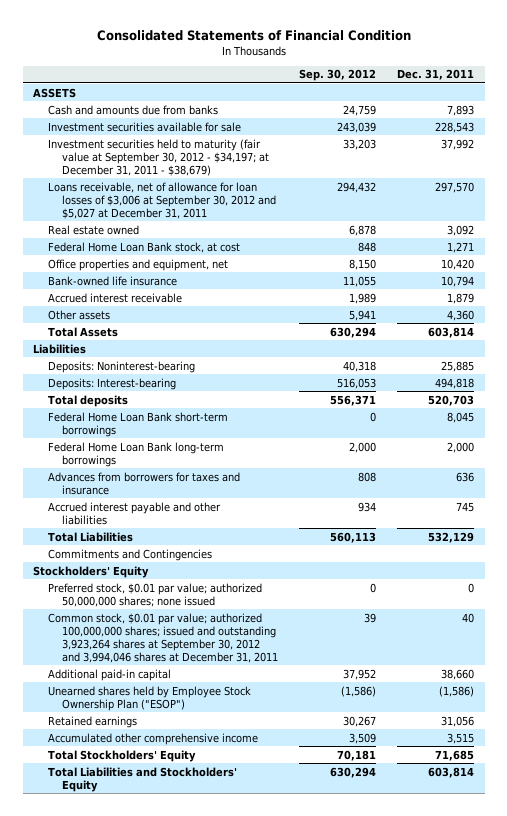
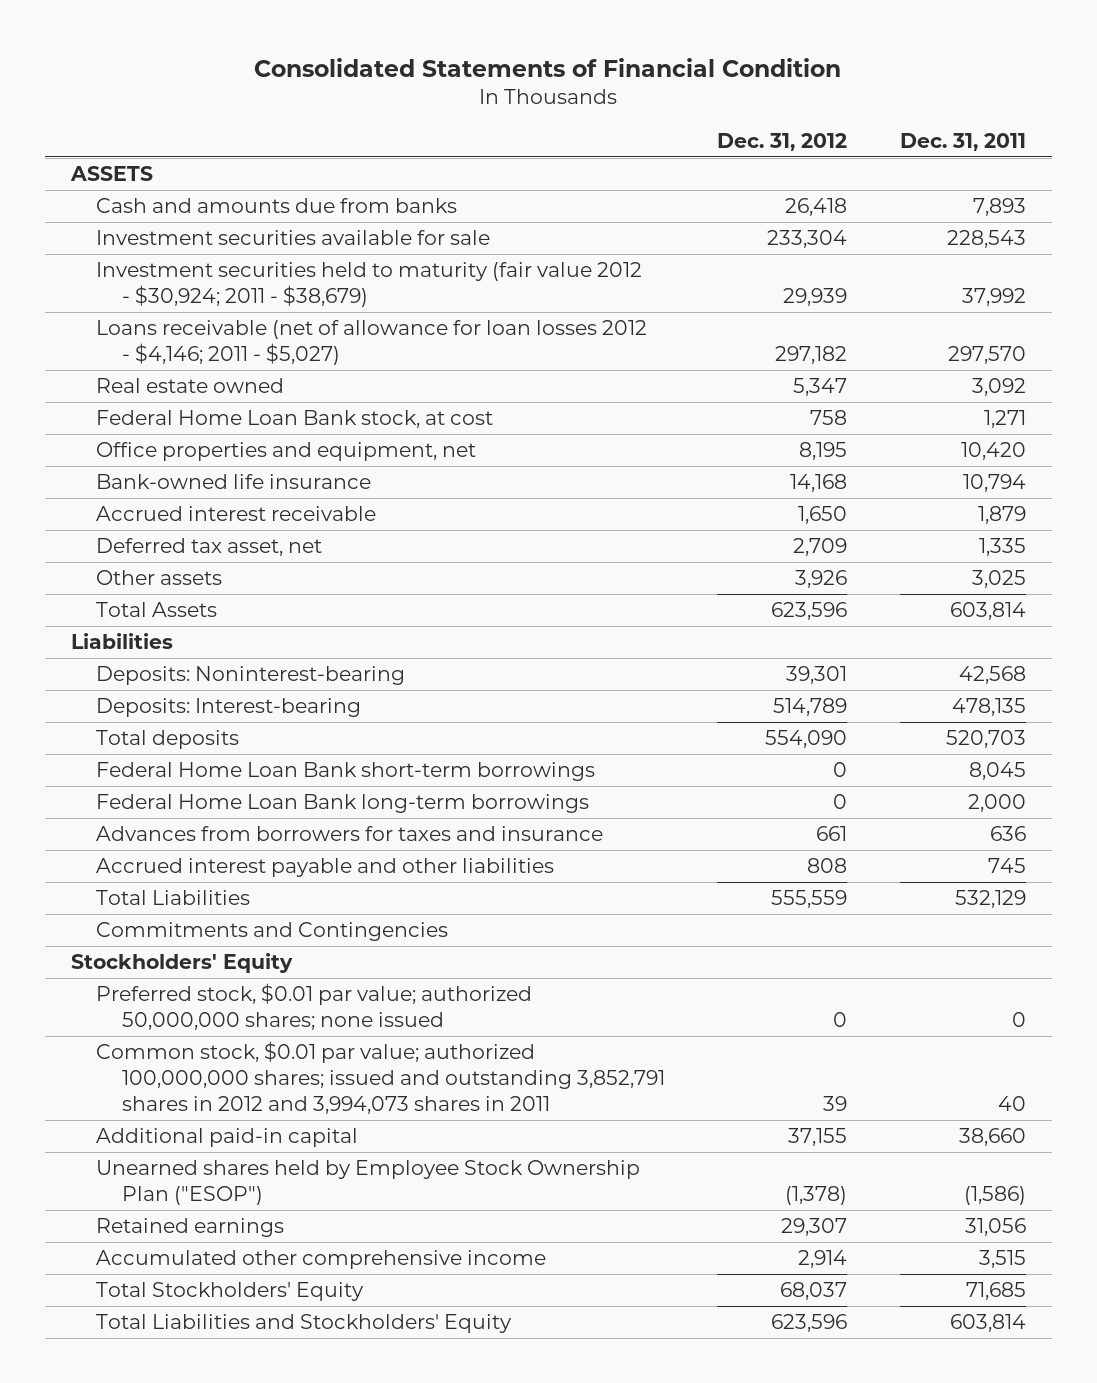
- | Sep. 30, 2012 | Dec. 31, 2011
+ | Dec. 31, 2012 | Dec. 31, 2011
- Investment securities held to maturity (fair value at September 30, 2012 - $34,197; at December 31, 2011 - $38,679) | 33,203 | 37,992
- Loans receivable, net of allowance for loan losses of $3,006 at September 30, 2012 and $5,027 at December 31, 2011 | 294,432 | 297,570
+ Investment securities held to maturity (fair value 2012 - $30,924; 2011 - $38,679) | 29,939 | 37,992
+ Loans receivable (net of allowance for loan losses 2012 - $4,146; 2011 - $5,027) | 297,182 | 297,570
- Other assets | 5,941 | 4,360
+ Deferred tax asset, net | 2,709 | 1,335
+ Other assets | 3,926 | 3,025
- Deposits: Noninterest-bearing | 40,318 | 25,885
- Deposits: Interest-bearing | 516,053 | 494,818
+ Deposits: Noninterest-bearing | 39,301 | 42,568
+ Deposits: Interest-bearing | 514,789 | 478,135
- Common stock, $0.01 par value; authorized 100,000,000 shares; issued and outstanding 3,923,264 shares at September 30, 2012 and 3,994,046 shares at December 31, 2011 | 39 | 40
+ Common stock, $0.01 par value; authorized 100,000,000 shares; issued and outstanding 3,852,791 shares in 2012 and 3,994,073 shares in 2011 | 39 | 40

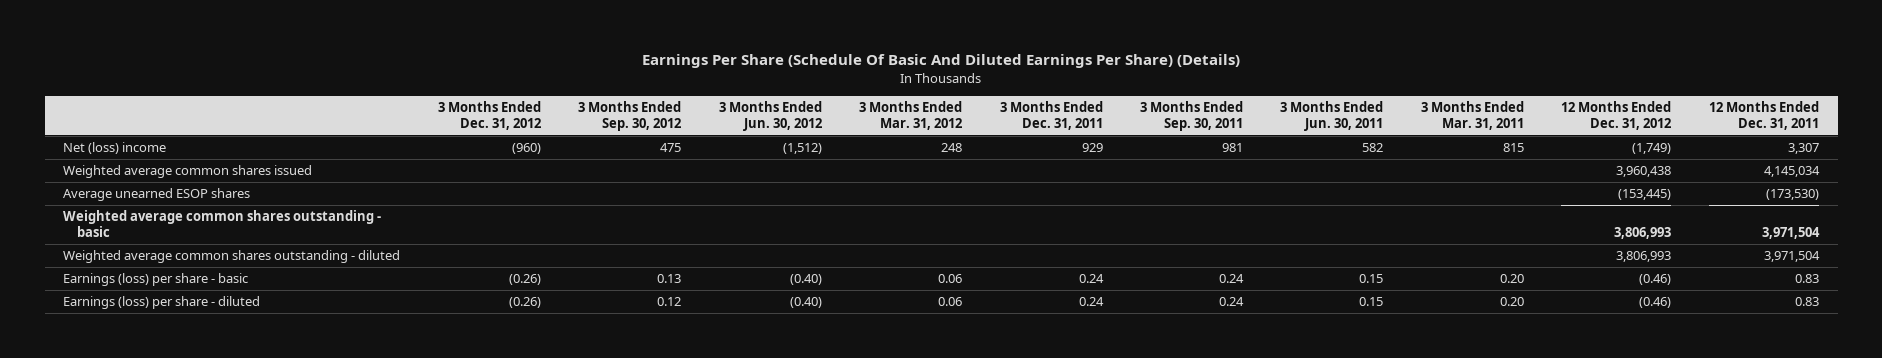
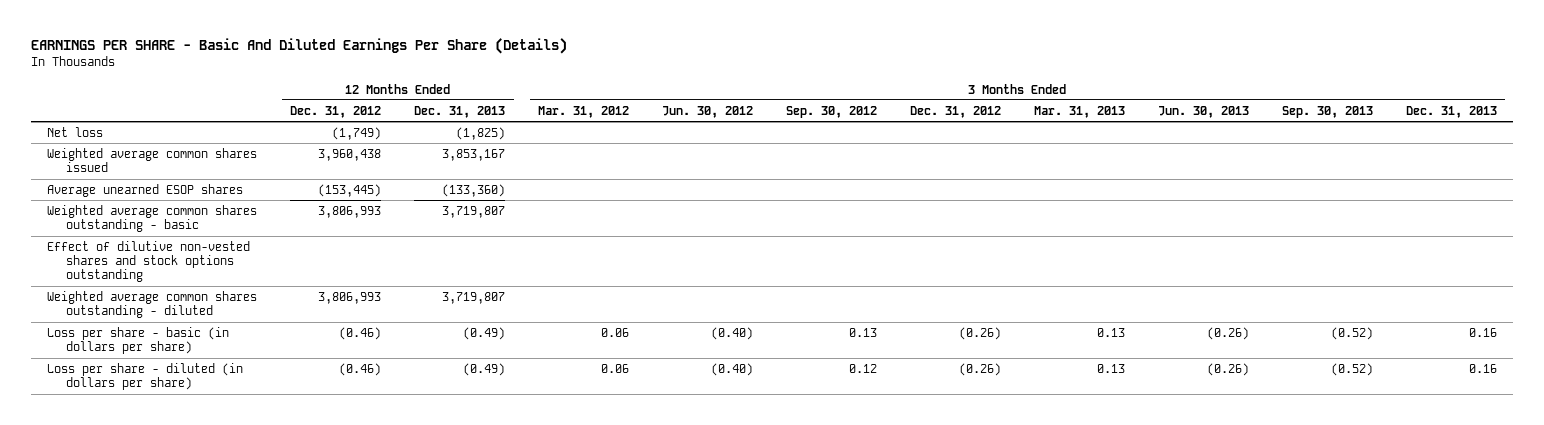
- Earnings Per Share (Schedule Of Basic And Diluted Earnings Per Share) (Details)
+ EARNINGS PER SHARE - Basic And Diluted Earnings Per Share (Details)
- | 3 Months Ended Dec. 31, 2012 | 3 Months Ended Sep. 30, 2012 | 3 Months Ended Jun. 30, 2012 | 3 Months Ended Mar. 31, 2012 | 3 Months Ended Dec. 31, 2011 | 3 Months Ended Sep. 30, 2011 | 3 Months Ended Jun. 30, 2011 | 3 Months Ended Mar. 31, 2011 | 12 Months Ended Dec. 31, 2012 | 12 Months Ended Dec. 31, 2011
+ | 12 Months Ended Dec. 31, 2012 | 12 Months Ended Dec. 31, 2013 | 3 Months Ended Mar. 31, 2012 | 3 Months Ended Jun. 30, 2012 | 3 Months Ended Sep. 30, 2012 | 3 Months Ended Dec. 31, 2012 | 3 Months Ended Mar. 31, 2013 | 3 Months Ended Jun. 30, 2013 | 3 Months Ended Sep. 30, 2013 | 3 Months Ended Dec. 31, 2013
- Net (loss) income | (960) | 475 | (1,512) | 248 | 929 | 981 | 582 | 815 | (1,749) | 3,307
+ Net loss | (1,749) | (1,825) | | | | | | | |
+ Effect of dilutive non-vested shares and stock options outstanding
- Earnings (loss) per share - basic | (0.26) | 0.13 | (0.40) | 0.06 | 0.24 | 0.24 | 0.15 | 0.20 | (0.46) | 0.83
- Earnings (loss) per share - diluted | (0.26) | 0.12 | (0.40) | 0.06 | 0.24 | 0.24 | 0.15 | 0.20 | (0.46) | 0.83
+ Loss per share - basic (in dollars per share) | (0.46) | (0.49) | 0.06 | (0.40) | 0.13 | (0.26) | 0.13 | (0.26) | (0.52) | 0.16
+ Loss per share - diluted (in dollars per share) | (0.46) | (0.49) | 0.06 | (0.40) | 0.12 | (0.26) | 0.13 | (0.26) | (0.52) | 0.16

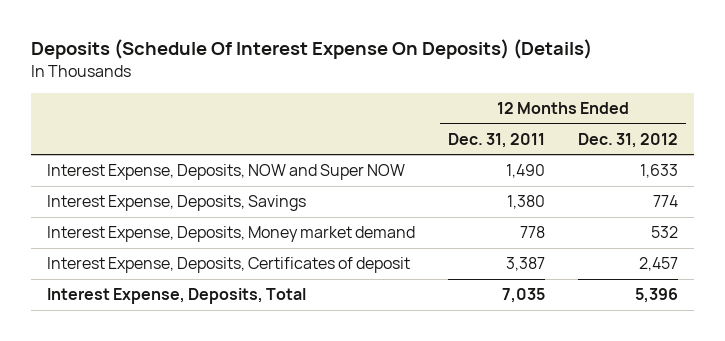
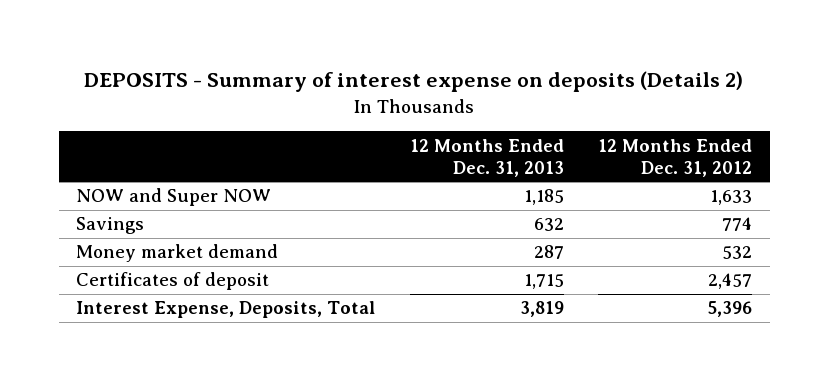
- Deposits (Schedule Of Interest Expense On Deposits) (Details)
+ DEPOSITS - Summary of interest expense on deposits (Details 2)
- | 12 Months Ended Dec. 31, 2011 | 12 Months Ended Dec. 31, 2012
+ | 12 Months Ended Dec. 31, 2013 | 12 Months Ended Dec. 31, 2012
- Interest Expense, Deposits, NOW and Super NOW | 1,490 | 1,633
- Interest Expense, Deposits, Savings | 1,380 | 774
- Interest Expense, Deposits, Money market demand | 778 | 532
- Interest Expense, Deposits, Certificates of deposit | 3,387 | 2,457
+ NOW and Super NOW | 1,185 | 1,633
+ Savings | 632 | 774
+ Money market demand | 287 | 532
+ Certificates of deposit | 1,715 | 2,457

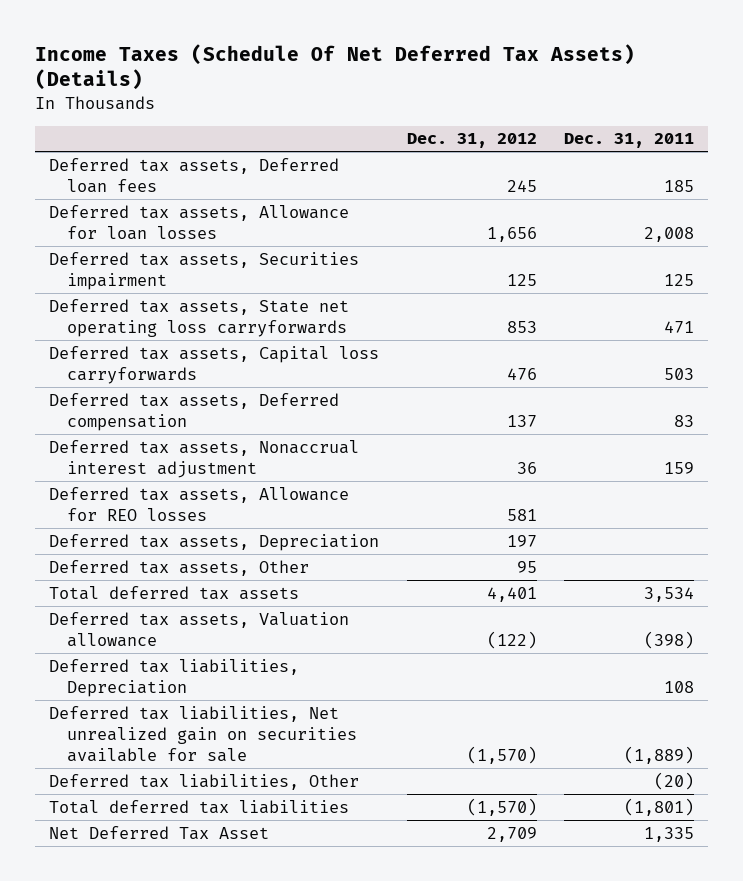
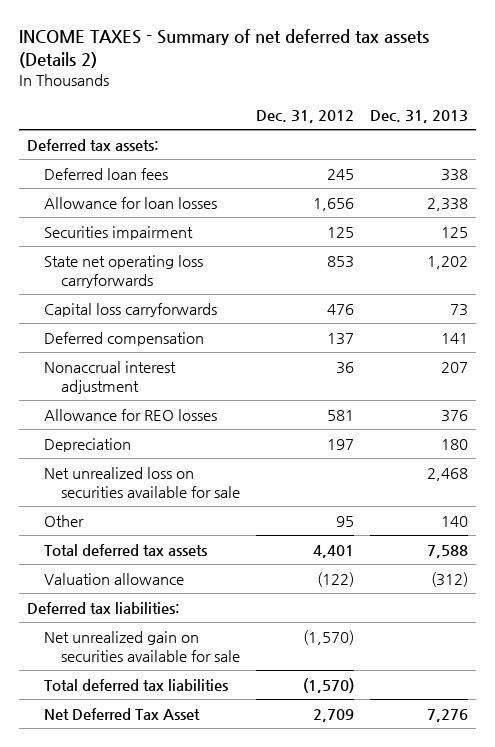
- Income Taxes (Schedule Of Net Deferred Tax Assets) (Details)
+ INCOME TAXES - Summary of net deferred tax assets (Details 2)
- | Dec. 31, 2012 | Dec. 31, 2011
+ | Dec. 31, 2012 | Dec. 31, 2013
- Deferred tax assets, Deferred loan fees | 245 | 185
- Deferred tax assets, Allowance for loan losses | 1,656 | 2,008
- Deferred tax assets, Securities impairment | 125 | 125
- Deferred tax assets, State net operating loss carryforwards | 853 | 471
- Deferred tax assets, Capital loss carryforwards | 476 | 503
- Deferred tax assets, Deferred compensation | 137 | 83
- Deferred tax assets, Nonaccrual interest adjustment | 36 | 159
- Deferred tax assets, Allowance for REO losses | 581 |
- Deferred tax assets, Depreciation | 197 |
- Deferred tax assets, Other | 95 |
+ Deferred tax assets:
+ Deferred loan fees | 245 | 338
+ Allowance for loan losses | 1,656 | 2,338
+ Securities impairment | 125 | 125
+ State net operating loss carryforwards | 853 | 1,202
+ Capital loss carryforwards | 476 | 73
+ Deferred compensation | 137 | 141
+ Nonaccrual interest adjustment | 36 | 207
+ Allowance for REO losses | 581 | 376
+ Depreciation | 197 | 180
+ Net unrealized loss on securities available for sale | | 2,468
+ Other | 95 | 140
- Deferred tax assets, Valuation allowance | (122) | (398)
- Deferred tax liabilities, Depreciation | | 108
- Deferred tax liabilities, Net unrealized gain on securities available for sale | (1,570) | (1,889)
- Deferred tax liabilities, Other | | (20)
+ Valuation allowance | (122) | (312)
+ Deferred tax liabilities:
+ Net unrealized gain on securities available for sale | (1,570) |

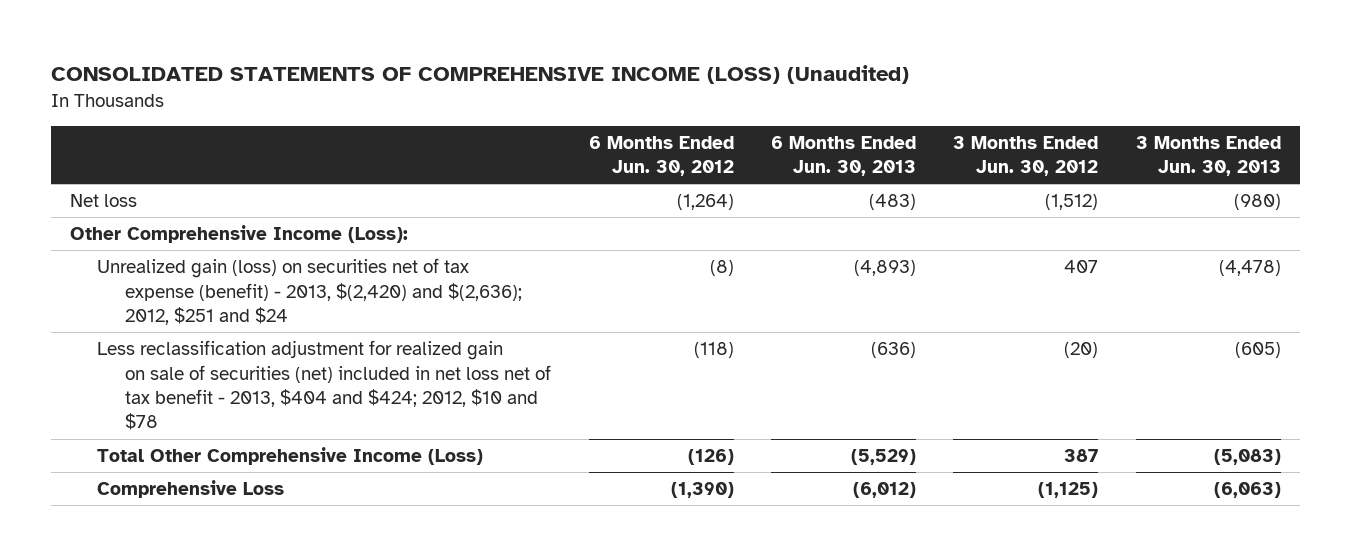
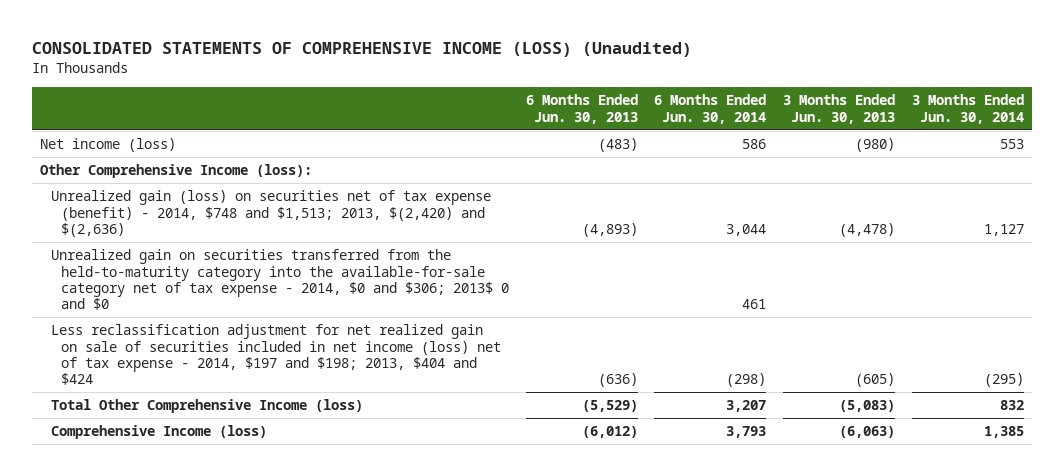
- | 6 Months Ended Jun. 30, 2012 | 6 Months Ended Jun. 30, 2013 | 3 Months Ended Jun. 30, 2012 | 3 Months Ended Jun. 30, 2013
+ | 6 Months Ended Jun. 30, 2013 | 6 Months Ended Jun. 30, 2014 | 3 Months Ended Jun. 30, 2013 | 3 Months Ended Jun. 30, 2014
- Net loss | (1,264) | (483) | (1,512) | (980)
- Other Comprehensive Income (Loss):
- Unrealized gain (loss) on securities net of tax expense (benefit) - 2013, $(2,420) and $(2,636); 2012, $251 and $24 | (8) | (4,893) | 407 | (4,478)
- Less reclassification adjustment for realized gain on sale of securities (net) included in net loss net of tax benefit - 2013, $404 and $424; 2012, $10 and $78 | (118) | (636) | (20) | (605)
- Total Other Comprehensive Income (Loss) | (126) | (5,529) | 387 | (5,083)
- Comprehensive Loss | (1,390) | (6,012) | (1,125) | (6,063)
+ Net income (loss) | (483) | 586 | (980) | 553
+ Other Comprehensive Income (loss):
+ Unrealized gain (loss) on securities net of tax expense (benefit) - 2014, $748 and $1,513; 2013, $(2,420) and $(2,636) | (4,893) | 3,044 | (4,478) | 1,127
+ Unrealized gain on securities transferred from the held-to-maturity category into the available-for-sale category net of tax expense - 2014, $0 and $306; 2013$ 0 and $0 | | 461 | |
+ Less reclassification adjustment for net realized gain on sale of securities included in net income (loss) net of tax expense - 2014, $197 and $198; 2013, $404 and $424 | (636) | (298) | (605) | (295)
+ Total Other Comprehensive Income (loss) | (5,529) | 3,207 | (5,083) | 832
+ Comprehensive Income (loss) | (6,012) | 3,793 | (6,063) | 1,385

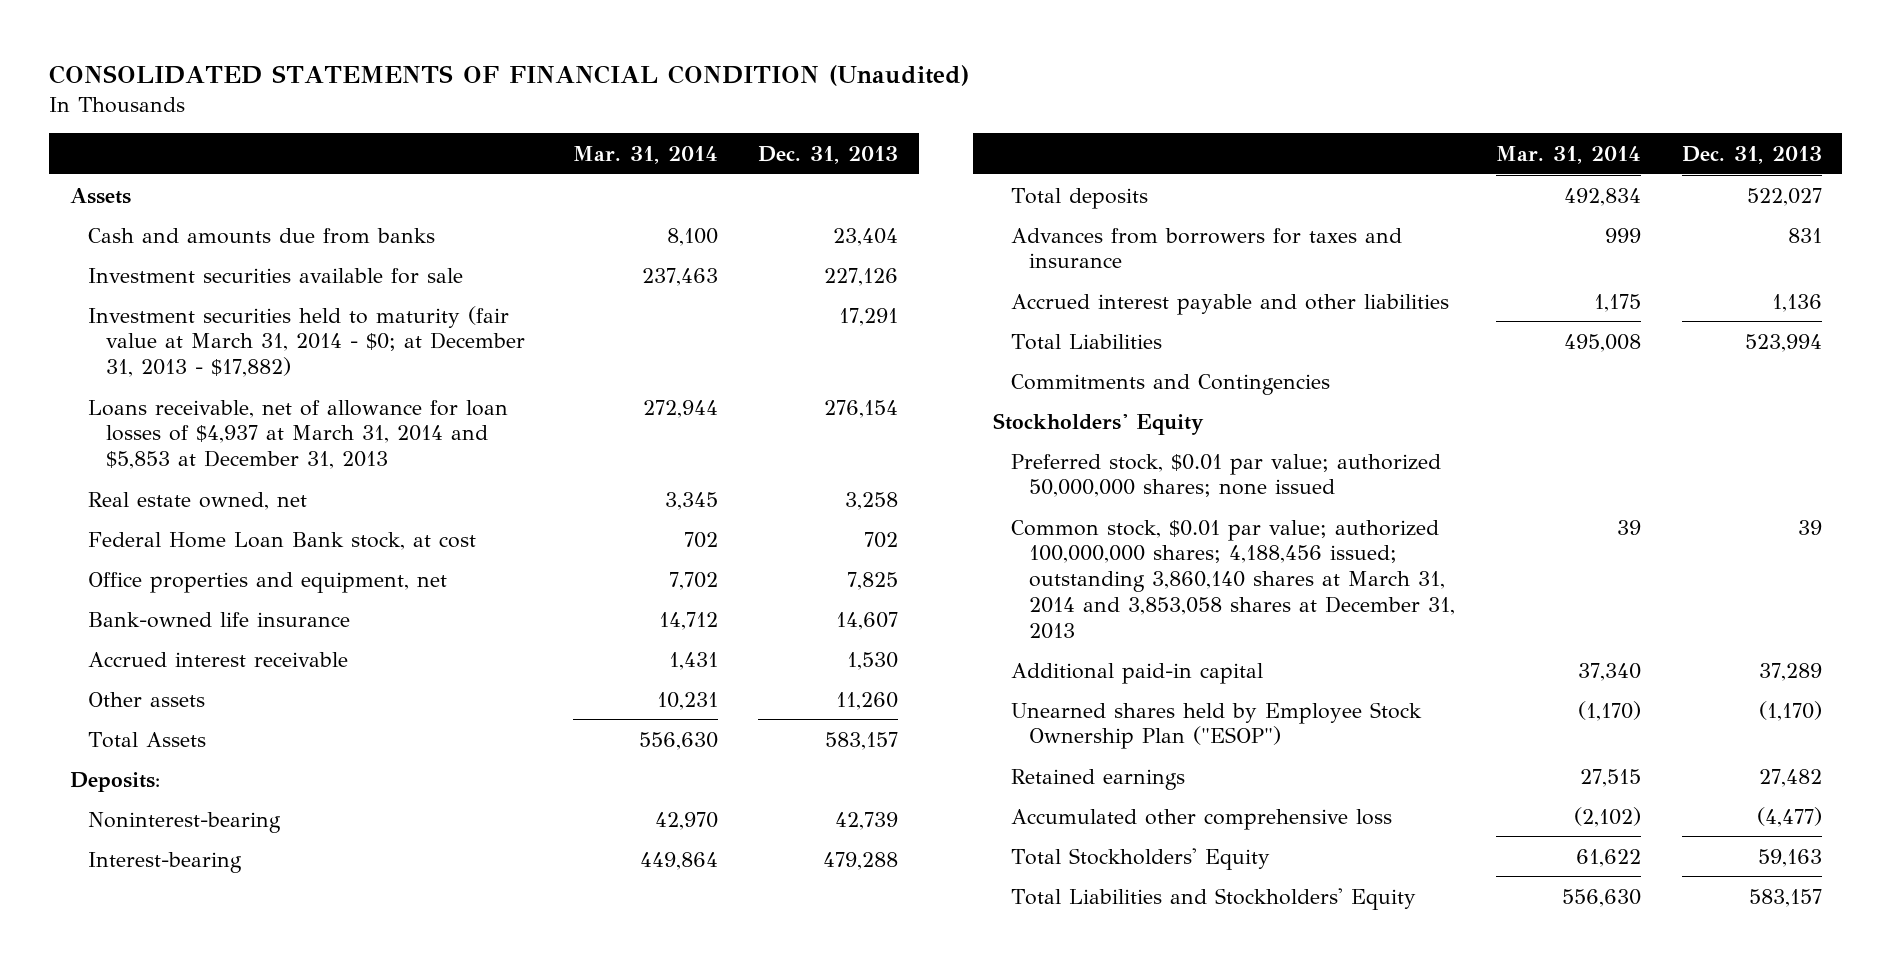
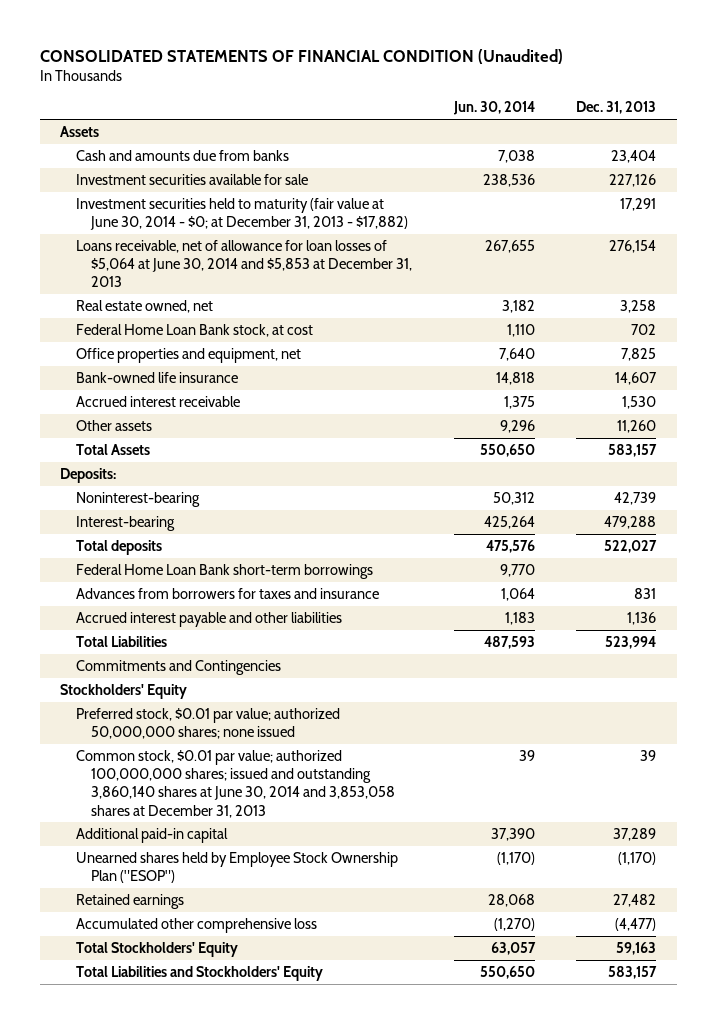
- | Mar. 31, 2014 | Dec. 31, 2013
+ | Jun. 30, 2014 | Dec. 31, 2013
- Investment securities held to maturity (fair value at March 31, 2014 - $0; at December 31, 2013 - $17,882) | | 17,291
- Loans receivable, net of allowance for loan losses of $4,937 at March 31, 2014 and $5,853 at December 31, 2013 | 272,944 | 276,154
+ Investment securities held to maturity (fair value at June 30, 2014 - $0; at December 31, 2013 - $17,882) | | 17,291
+ Loans receivable, net of allowance for loan losses of $5,064 at June 30, 2014 and $5,853 at December 31, 2013 | 267,655 | 276,154
+ Federal Home Loan Bank short-term borrowings | 9,770 |
- Common stock, $0.01 par value; authorized 100,000,000 shares; 4,188,456 issued; outstanding 3,860,140 shares at March 31, 2014 and 3,853,058 shares at December 31, 2013 | 39 | 39
+ Common stock, $0.01 par value; authorized 100,000,000 shares; issued and outstanding 3,860,140 shares at June 30, 2014 and 3,853,058 shares at December 31, 2013 | 39 | 39

